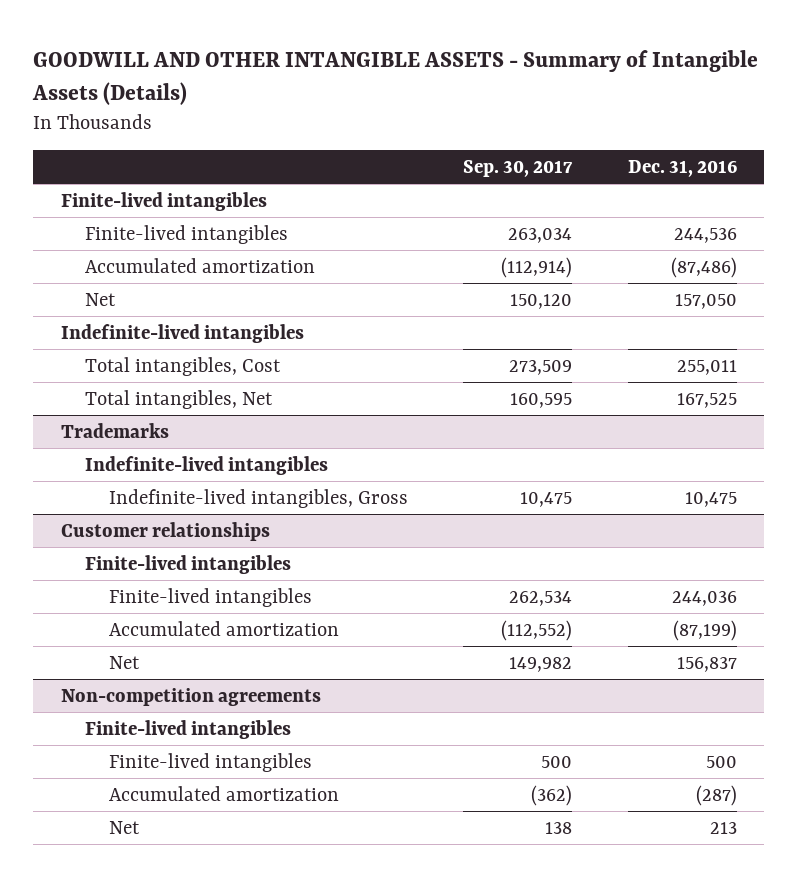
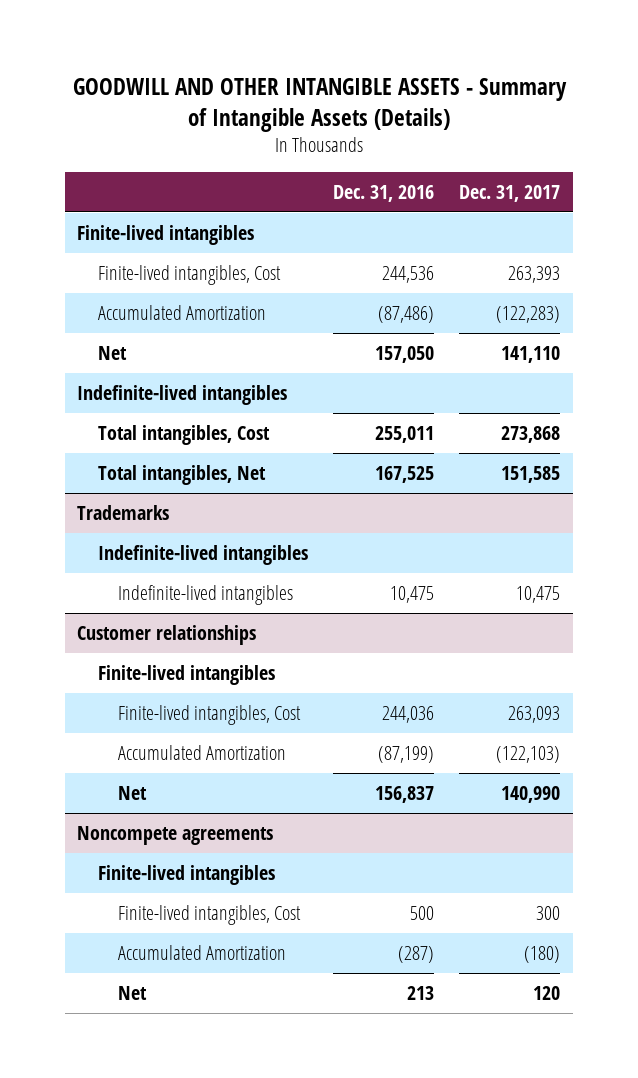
- | Sep. 30, 2017 | Dec. 31, 2016
+ | Dec. 31, 2016 | Dec. 31, 2017
- Finite-lived intangibles | 263,034 | 244,536
- Accumulated amortization | (112,914) | (87,486)
+ Finite-lived intangibles, Cost | 244,536 | 263,393
+ Accumulated Amortization | (87,486) | (122,283)
@ Trademarks
- Indefinite-lived intangibles, Gross | 10,475 | 10,475
+ Indefinite-lived intangibles | 10,475 | 10,475
@ Customer relationships
- Finite-lived intangibles | 262,534 | 244,036
- Accumulated amortization | (112,552) | (87,199)
+ Finite-lived intangibles, Cost | 244,036 | 263,093
+ Accumulated Amortization | (87,199) | (122,103)
- Non-competition agreements
+ Noncompete agreements
- Finite-lived intangibles | 500 | 500
- Accumulated amortization | (362) | (287)
+ Finite-lived intangibles, Cost | 500 | 300
+ Accumulated Amortization | (287) | (180)

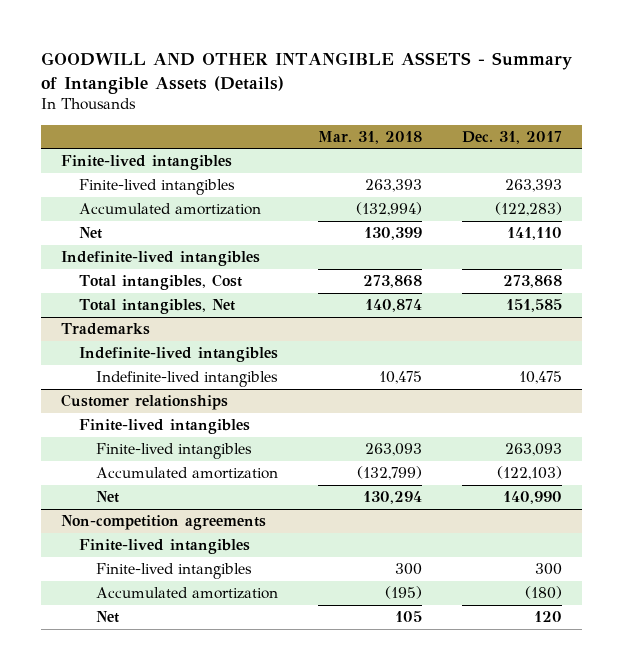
- | Dec. 31, 2016 | Dec. 31, 2017
+ | Mar. 31, 2018 | Dec. 31, 2017
- Finite-lived intangibles, Cost | 244,536 | 263,393
- Accumulated Amortization | (87,486) | (122,283)
+ Finite-lived intangibles | 263,393 | 263,393
+ Accumulated amortization | (132,994) | (122,283)
@ Customer relationships
- Finite-lived intangibles, Cost | 244,036 | 263,093
- Accumulated Amortization | (87,199) | (122,103)
+ Finite-lived intangibles | 263,093 | 263,093
+ Accumulated amortization | (132,799) | (122,103)
- Noncompete agreements
+ Non-competition agreements
- Finite-lived intangibles, Cost | 500 | 300
- Accumulated Amortization | (287) | (180)
+ Finite-lived intangibles | 300 | 300
+ Accumulated amortization | (195) | (180)

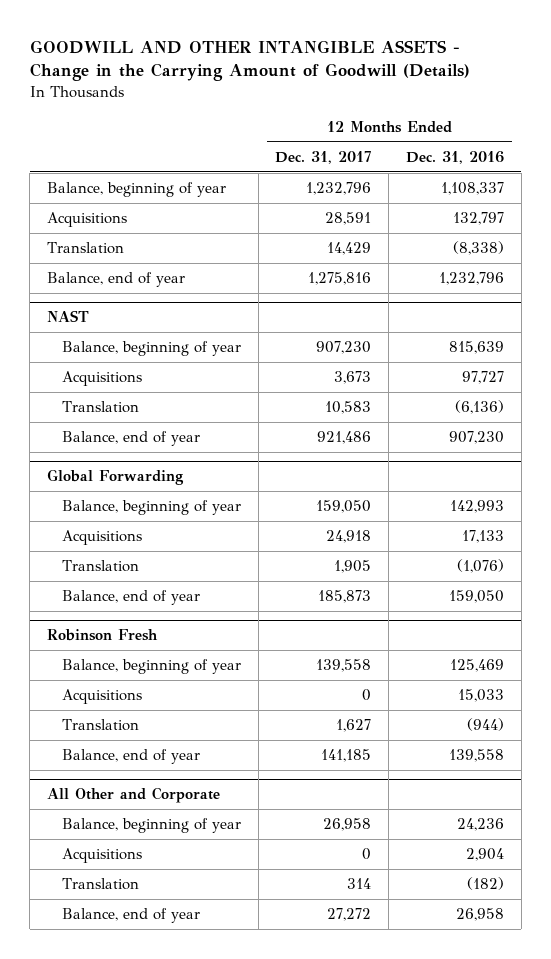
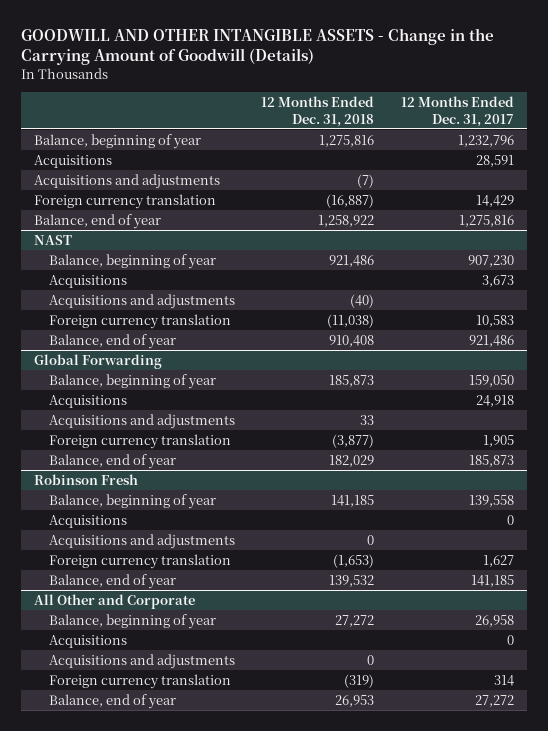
- | 12 Months Ended Dec. 31, 2017 | 12 Months Ended Dec. 31, 2016
+ | 12 Months Ended Dec. 31, 2018 | 12 Months Ended Dec. 31, 2017
- Translation | 14,429 | (8,338)
+ Acquisitions and adjustments | (7) |
+ Foreign currency translation | (16,887) | 14,429
@ NAST
- Translation | 10,583 | (6,136)
+ Acquisitions and adjustments | (40) |
+ Foreign currency translation | (11,038) | 10,583
@ Global Forwarding
- Translation | 1,905 | (1,076)
+ Acquisitions and adjustments | 33 |
+ Foreign currency translation | (3,877) | 1,905
@ Robinson Fresh
- Translation | 1,627 | (944)
+ Acquisitions and adjustments | 0 |
+ Foreign currency translation | (1,653) | 1,627
@ All Other and Corporate
- Translation | 314 | (182)
+ Acquisitions and adjustments | 0 |
+ Foreign currency translation | (319) | 314

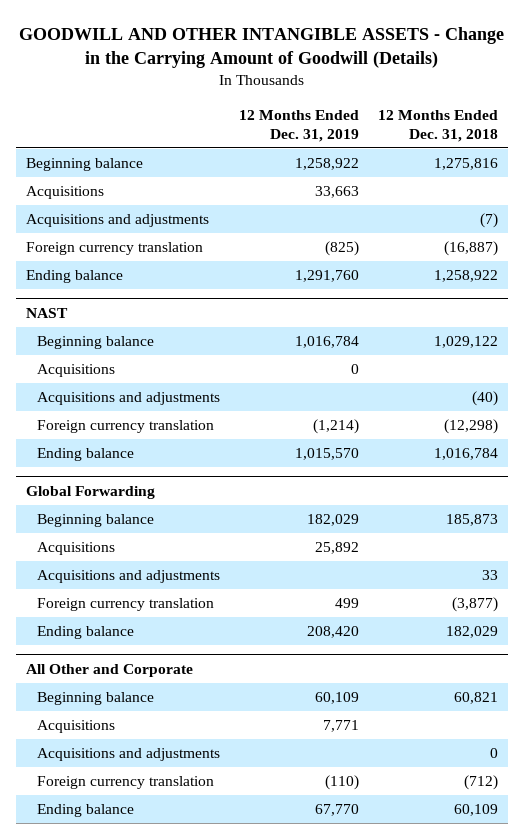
- | 12 Months Ended Dec. 31, 2018 | 12 Months Ended Dec. 31, 2017
+ | 12 Months Ended Dec. 31, 2019 | 12 Months Ended Dec. 31, 2018
- Balance, beginning of year | 1,275,816 | 1,232,796
+ Beginning balance | 1,258,922 | 1,275,816
- Balance, end of year | 1,258,922 | 1,275,816
+ Ending balance | 1,291,760 | 1,258,922
@ NAST
- Balance, beginning of year | 921,486 | 907,230
+ Beginning balance | 1,016,784 | 1,029,122
- Foreign currency translation | (11,038) | 10,583
- Balance, end of year | 910,408 | 921,486
+ Foreign currency translation | (1,214) | (12,298)
+ Ending balance | 1,015,570 | 1,016,784
@ Global Forwarding
- Balance, beginning of year | 185,873 | 159,050
+ Beginning balance | 182,029 | 185,873
- Balance, end of year | 182,029 | 185,873
- Robinson Fresh
- Balance, beginning of year | 141,185 | 139,558
- Acquisitions | | 0
- Acquisitions and adjustments | 0 |
- Foreign currency translation | (1,653) | 1,627
- Balance, end of year | 139,532 | 141,185
@ Global Forwarding
+ Ending balance | 208,420 | 182,029
@ All Other and Corporate
- Balance, beginning of year | 27,272 | 26,958
+ Beginning balance | 60,109 | 60,821
- Foreign currency translation | (319) | 314
- Balance, end of year | 26,953 | 27,272
+ Foreign currency translation | (110) | (712)
+ Ending balance | 67,770 | 60,109

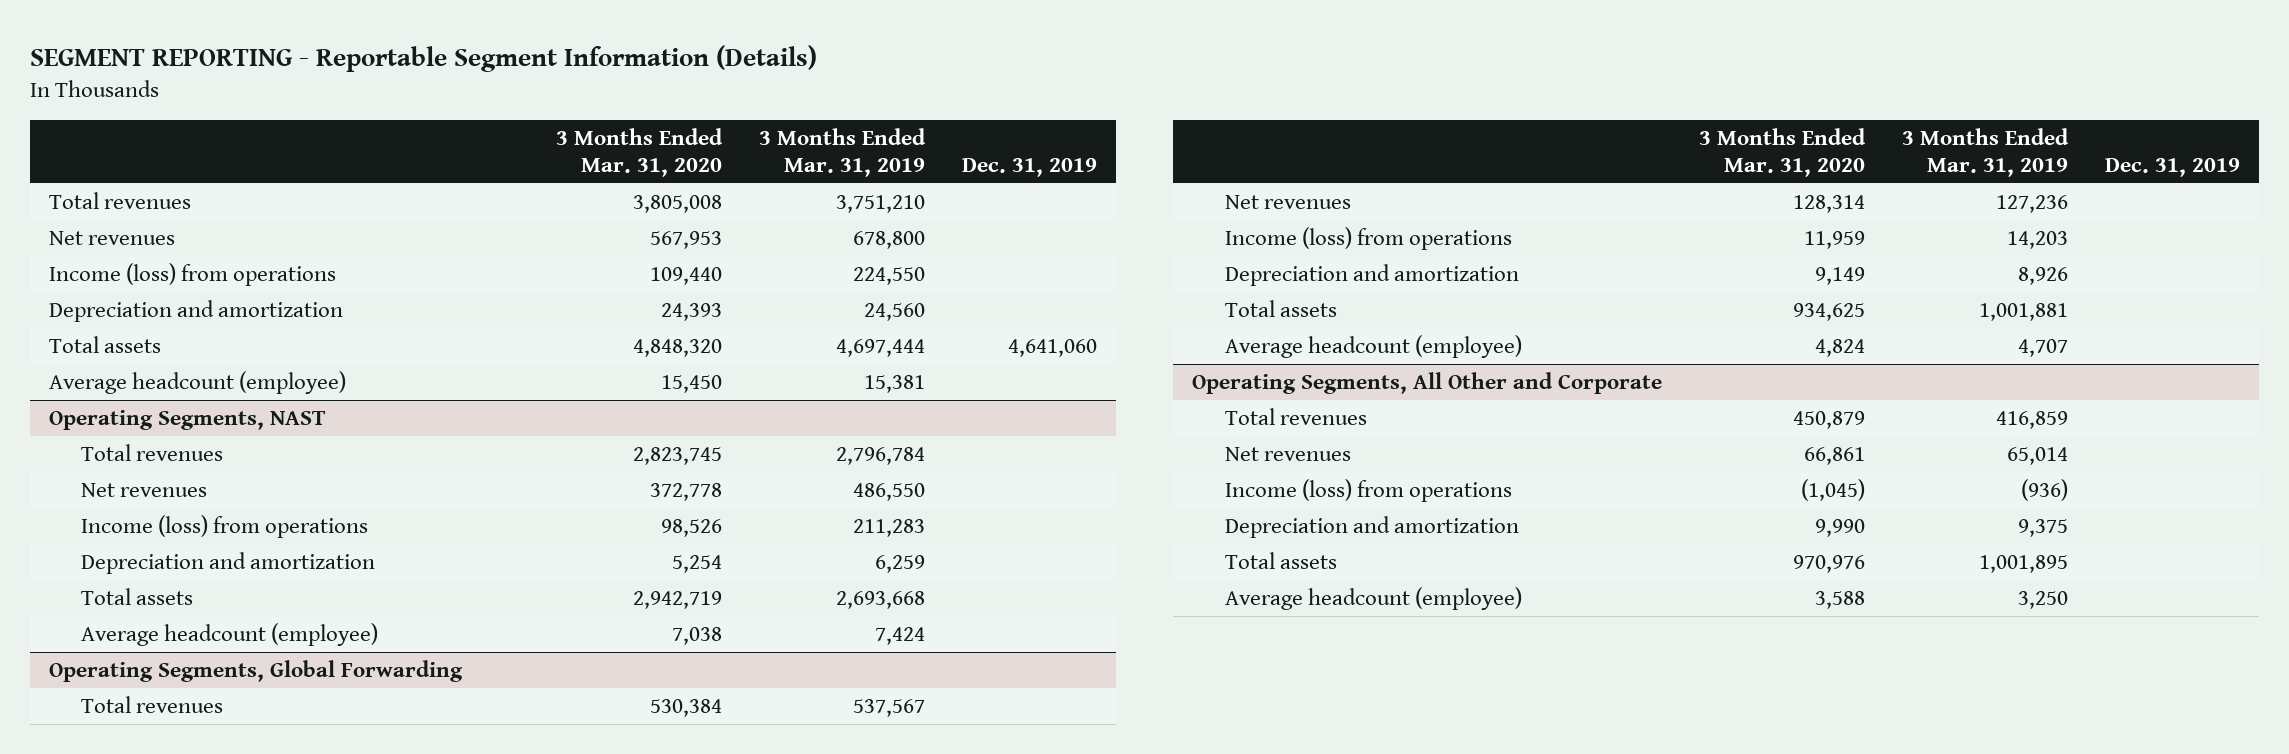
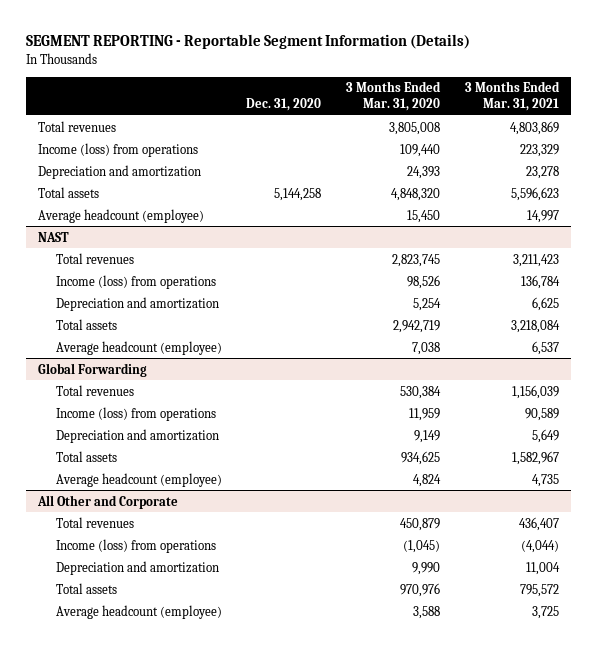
- | 3 Months Ended Mar. 31, 2020 | 3 Months Ended Mar. 31, 2019 | Dec. 31, 2019
+ | Dec. 31, 2020 | 3 Months Ended Mar. 31, 2020 | 3 Months Ended Mar. 31, 2021
- Net revenues | 567,953 | 678,800 |
- Operating Segments, NAST
+ NAST
- Net revenues | 372,778 | 486,550 |
- Operating Segments, Global Forwarding
+ Global Forwarding
- Net revenues | 128,314 | 127,236 |
- Operating Segments, All Other and Corporate
+ All Other and Corporate
- Net revenues | 66,861 | 65,014 |

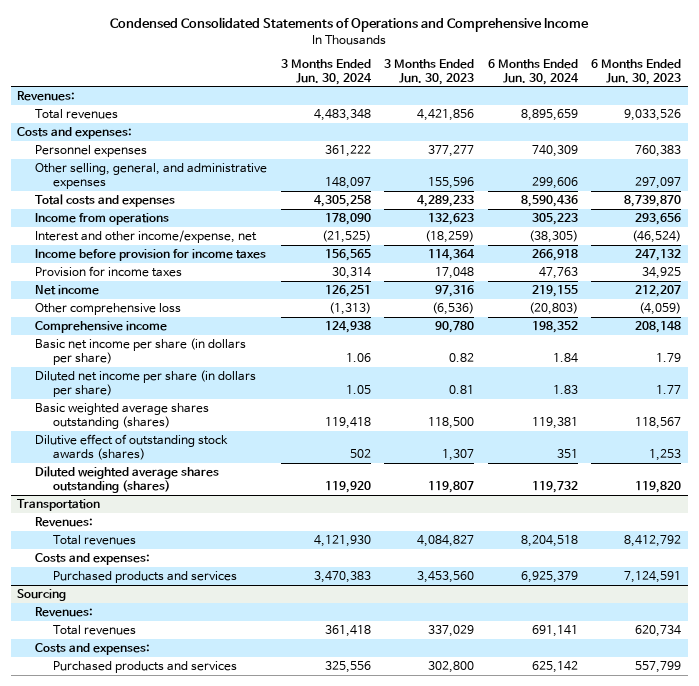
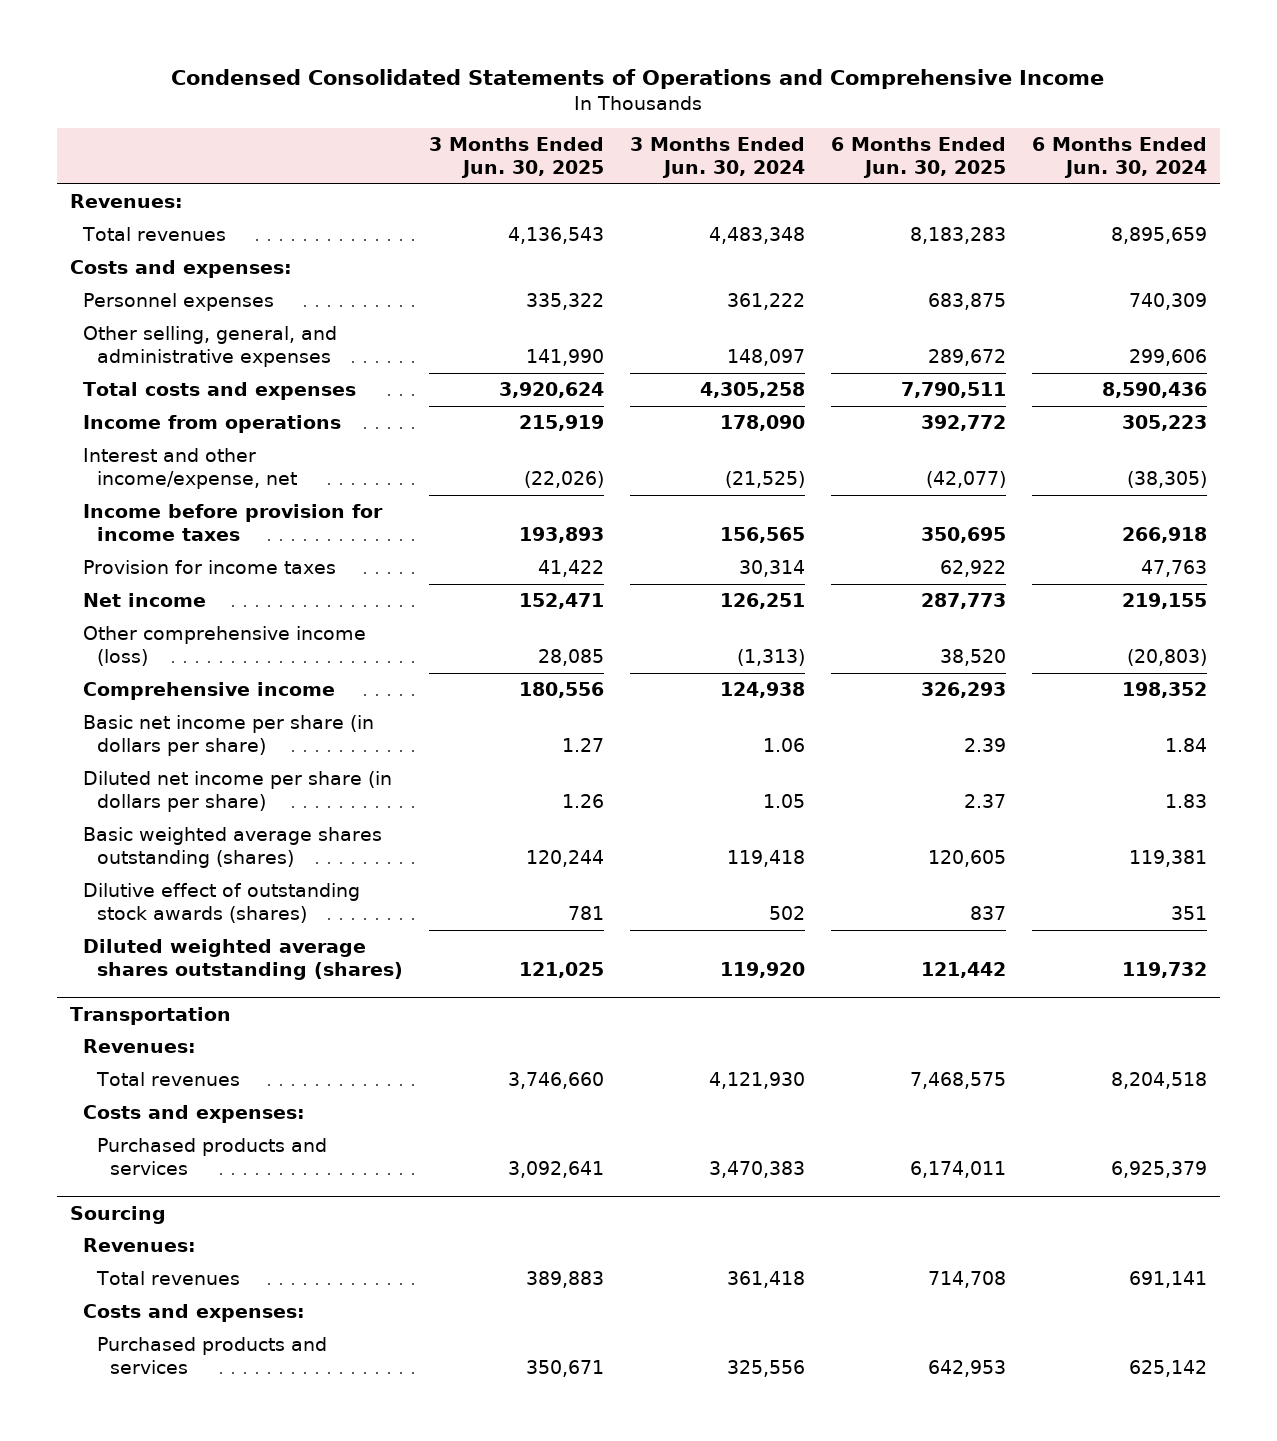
- | 3 Months Ended Jun. 30, 2024 | 3 Months Ended Jun. 30, 2023 | 6 Months Ended Jun. 30, 2024 | 6 Months Ended Jun. 30, 2023
+ | 3 Months Ended Jun. 30, 2025 | 3 Months Ended Jun. 30, 2024 | 6 Months Ended Jun. 30, 2025 | 6 Months Ended Jun. 30, 2024
- Other comprehensive loss | (1,313) | (6,536) | (20,803) | (4,059)
+ Other comprehensive income (loss) | 28,085 | (1,313) | 38,520 | (20,803)

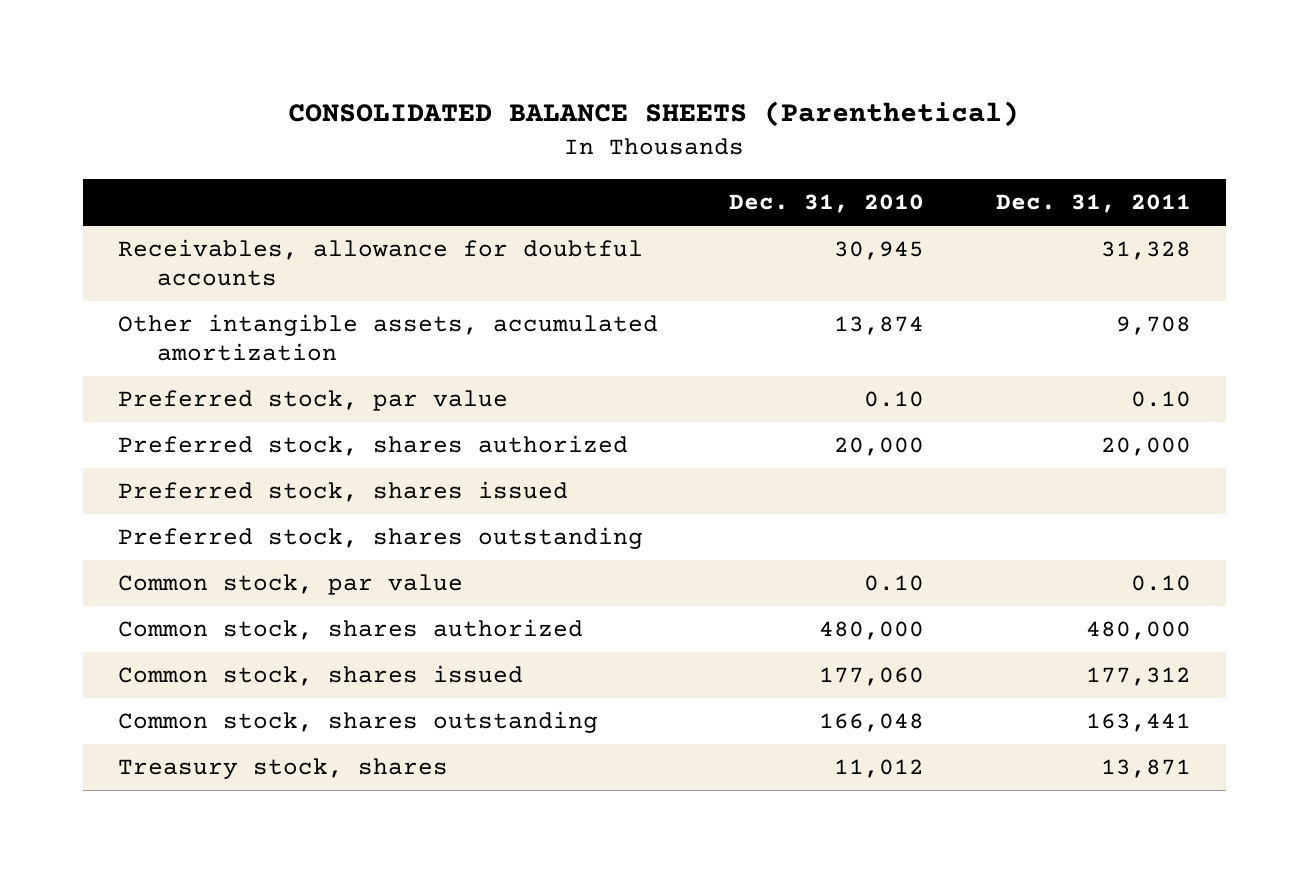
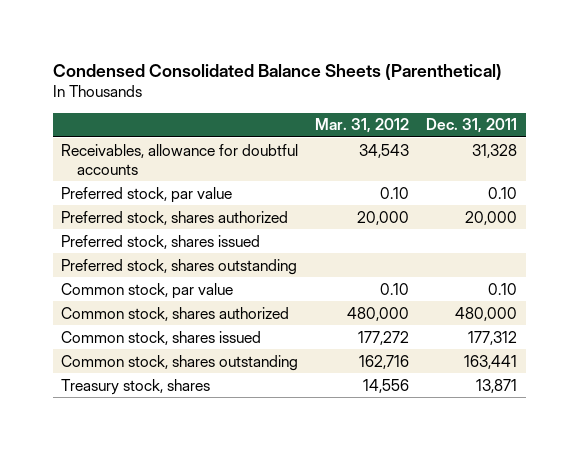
- CONSOLIDATED BALANCE SHEETS (Parenthetical)
+ Condensed Consolidated Balance Sheets (Parenthetical)
- | Dec. 31, 2010 | Dec. 31, 2011
+ | Mar. 31, 2012 | Dec. 31, 2011
- Other intangible assets, accumulated amortization | 13,874 | 9,708

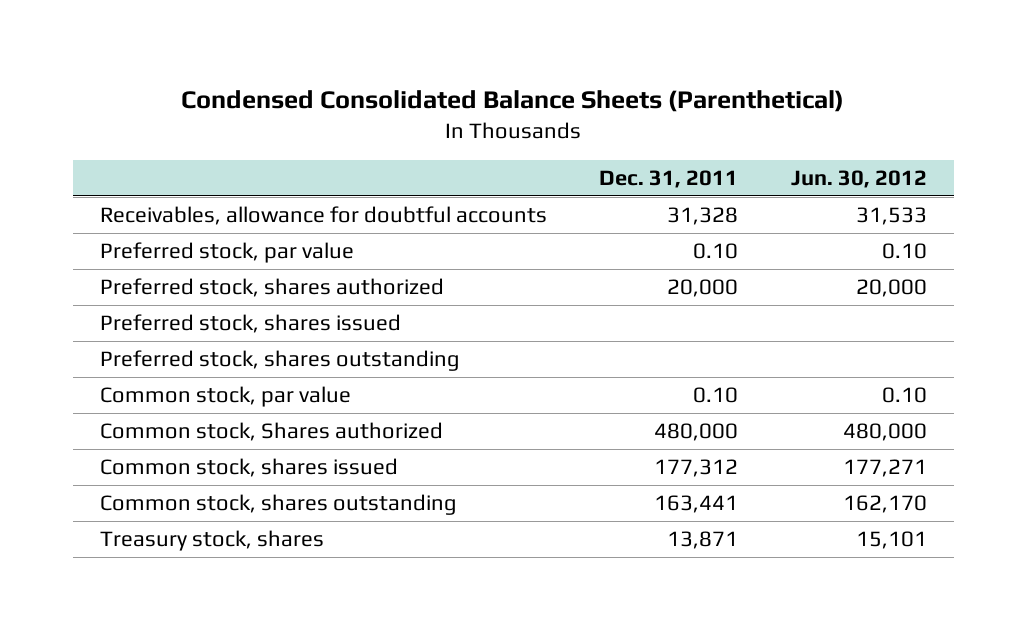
- | Mar. 31, 2012 | Dec. 31, 2011
+ | Dec. 31, 2011 | Jun. 30, 2012
- Common stock, shares authorized | 480,000 | 480,000
+ Common stock, Shares authorized | 480,000 | 480,000

